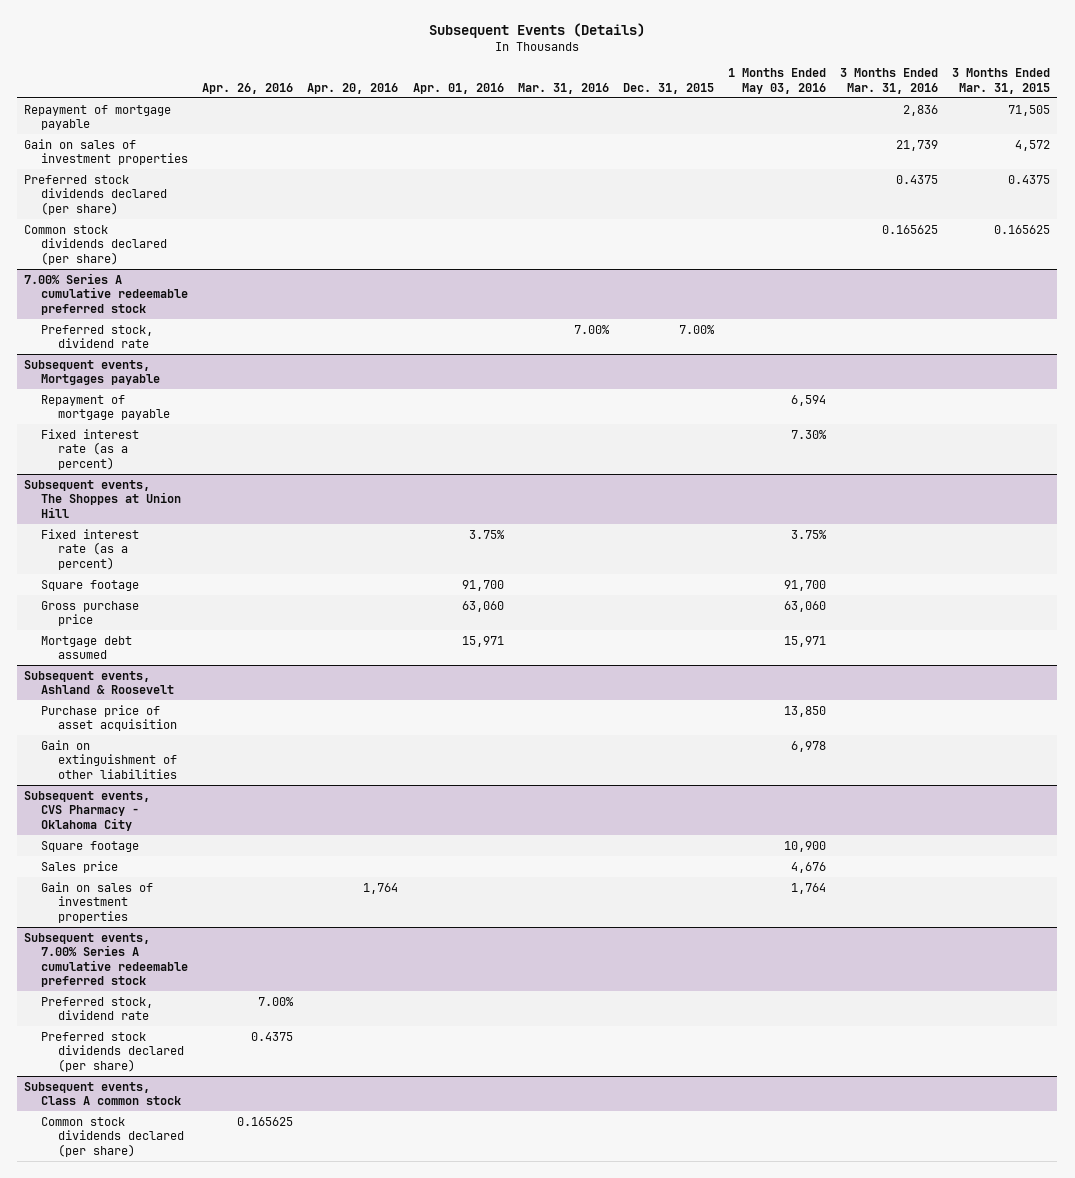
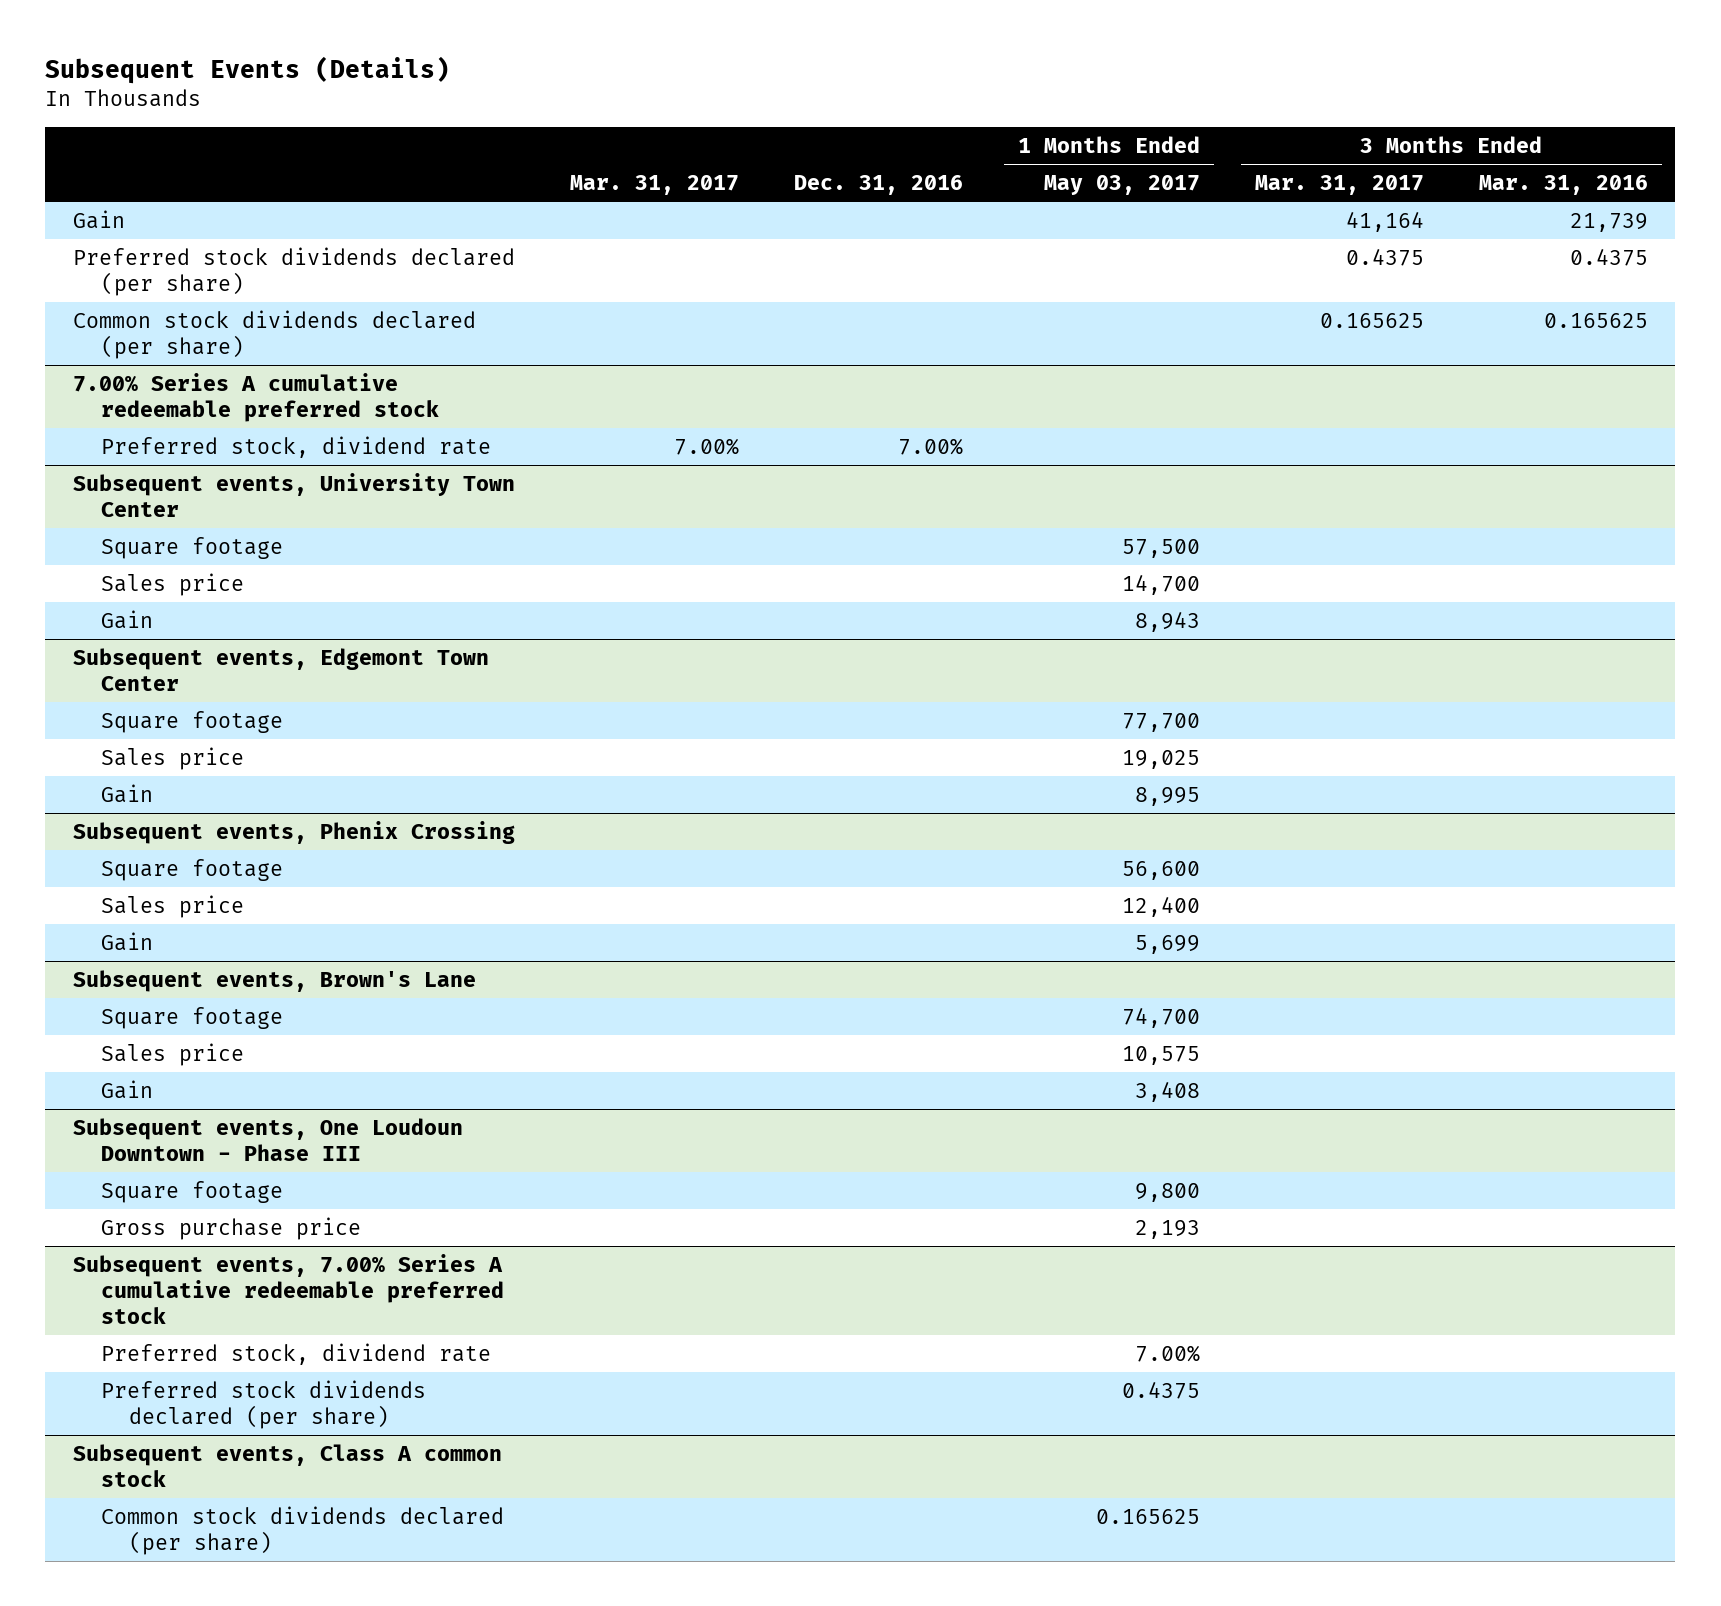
- | Apr. 26, 2016 | Apr. 20, 2016 | Apr. 01, 2016 | Mar. 31, 2016 | Dec. 31, 2015 | 1 Months Ended May 03, 2016 | 3 Months Ended Mar. 31, 2016 | 3 Months Ended Mar. 31, 2015
+ | Mar. 31, 2017 | Dec. 31, 2016 | 1 Months Ended May 03, 2017 | 3 Months Ended Mar. 31, 2017 | 3 Months Ended Mar. 31, 2016
- Repayment of mortgage payable | | | | | | | 2,836 | 71,505
- Gain on sales of investment properties | | | | | | | 21,739 | 4,572
+ Gain | | | | 41,164 | 21,739
- Subsequent events, Mortgages payable
- Repayment of mortgage payable | | | | | | 6,594 | |
- Fixed interest rate (as a percent) | | | | | | 7.30% | |
- Subsequent events, The Shoppes at Union Hill
- Fixed interest rate (as a percent) | | | 3.75% | | | 3.75% | |
- Square footage | | | 91,700 | | | 91,700 | |
- Gross purchase price | | | 63,060 | | | 63,060 | |
- Mortgage debt assumed | | | 15,971 | | | 15,971 | |
- Subsequent events, Ashland & Roosevelt
- Purchase price of asset acquisition | | | | | | 13,850 | |
- Gain on extinguishment of other liabilities | | | | | | 6,978 | |
- Subsequent events, CVS Pharmacy - Oklahoma City
- Square footage | | | | | | 10,900 | |
- Sales price | | | | | | 4,676 | |
- Gain on sales of investment properties | | 1,764 | | | | 1,764 | |
+ Subsequent events, University Town Center
+ Square footage | | | 57,500 | |
+ Sales price | | | 14,700 | |
+ Gain | | | 8,943 | |
+ Subsequent events, Edgemont Town Center
+ Square footage | | | 77,700 | |
+ Sales price | | | 19,025 | |
+ Gain | | | 8,995 | |
+ Subsequent events, Phenix Crossing
+ Square footage | | | 56,600 | |
+ Sales price | | | 12,400 | |
+ Gain | | | 5,699 | |
+ Subsequent events, Brown's Lane
+ Square footage | | | 74,700 | |
+ Sales price | | | 10,575 | |
+ Gain | | | 3,408 | |
+ Subsequent events, One Loudoun Downtown - Phase III
+ Square footage | | | 9,800 | |
+ Gross purchase price | | | 2,193 | |

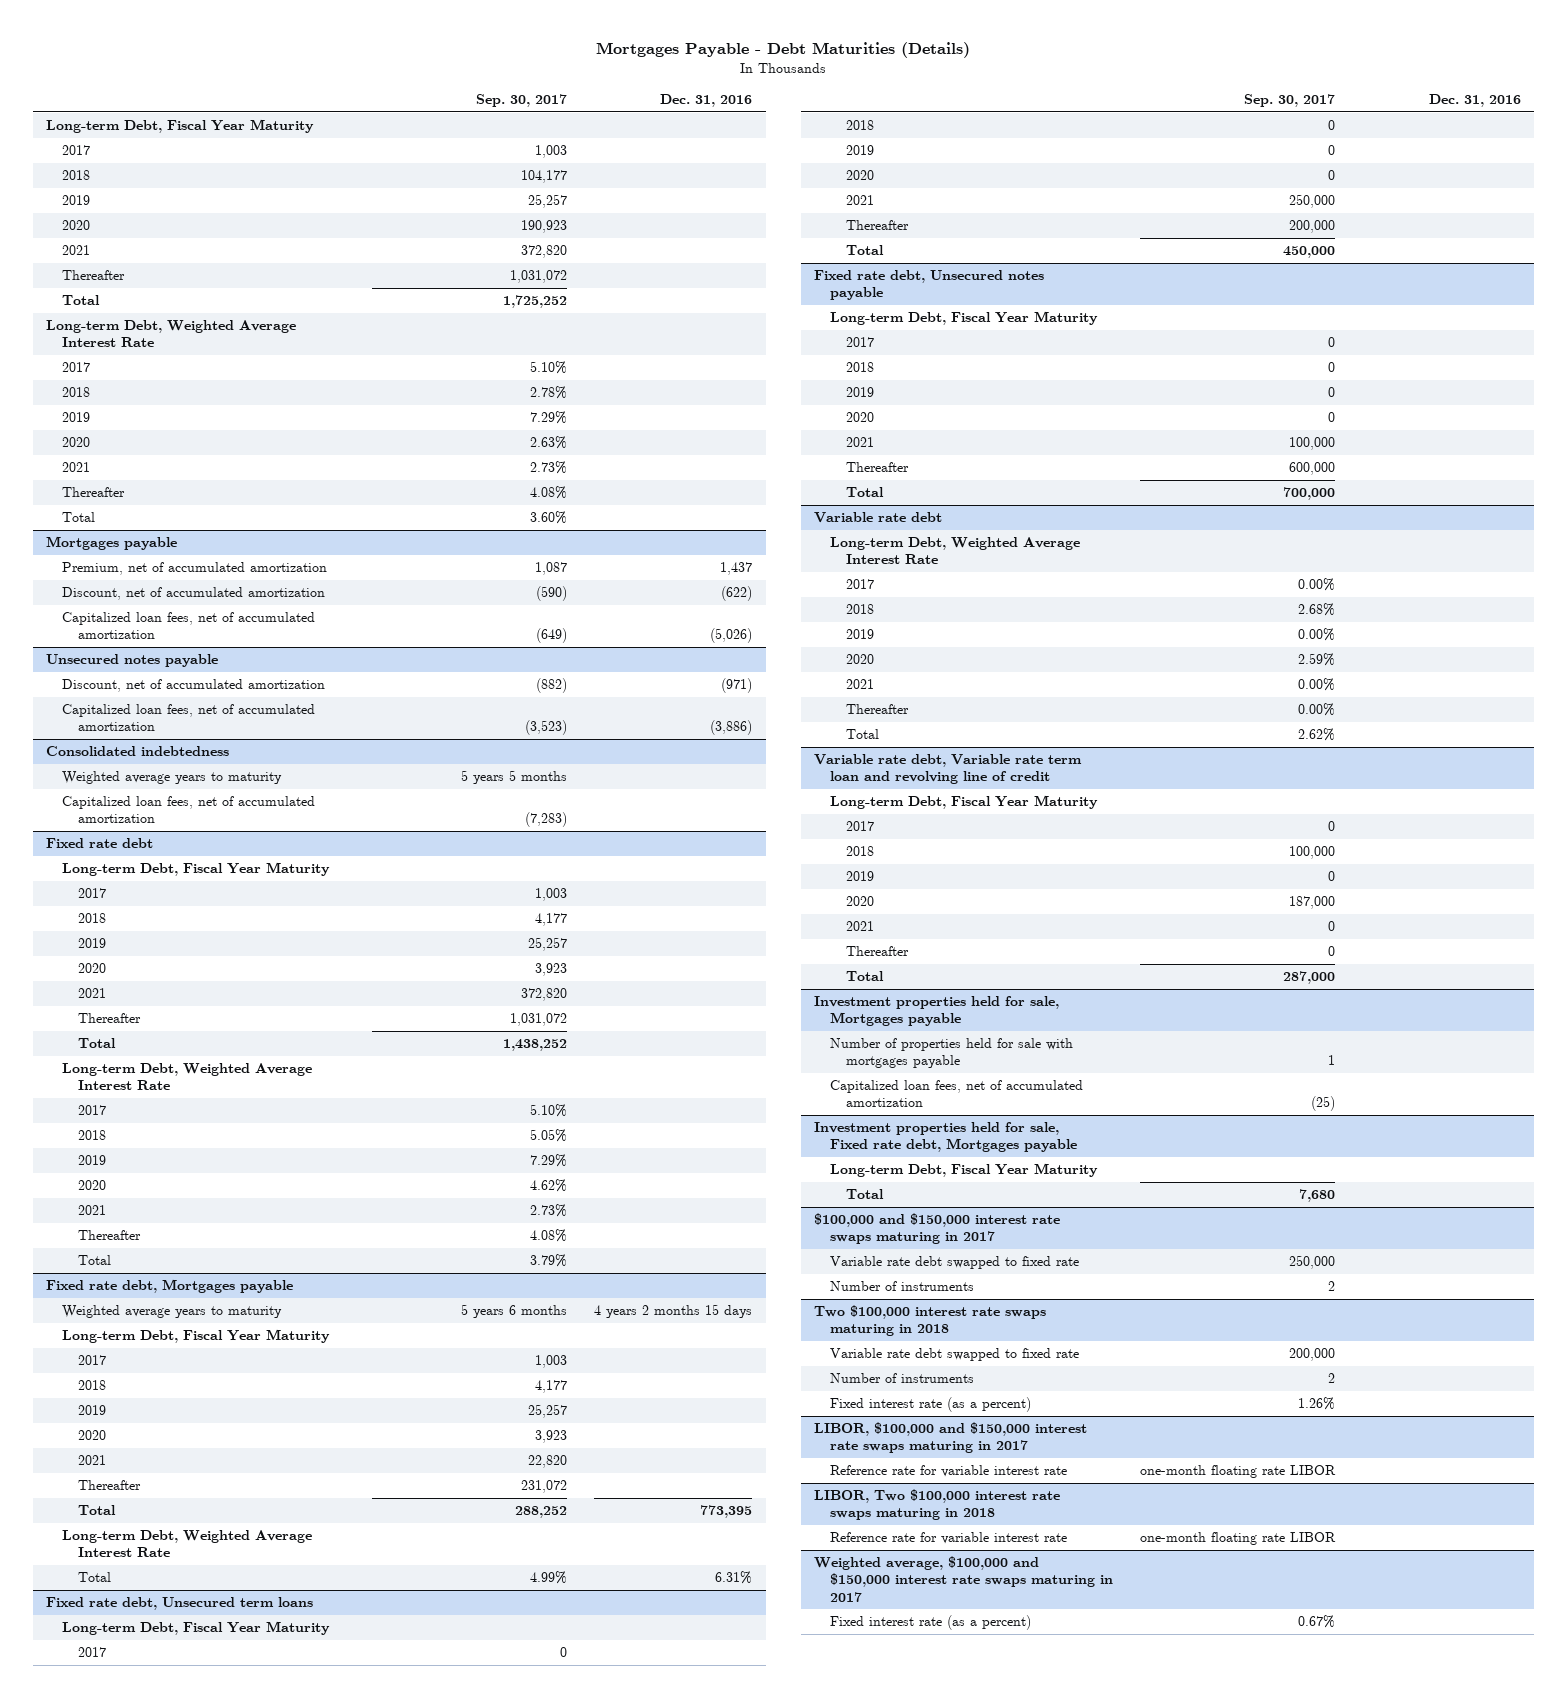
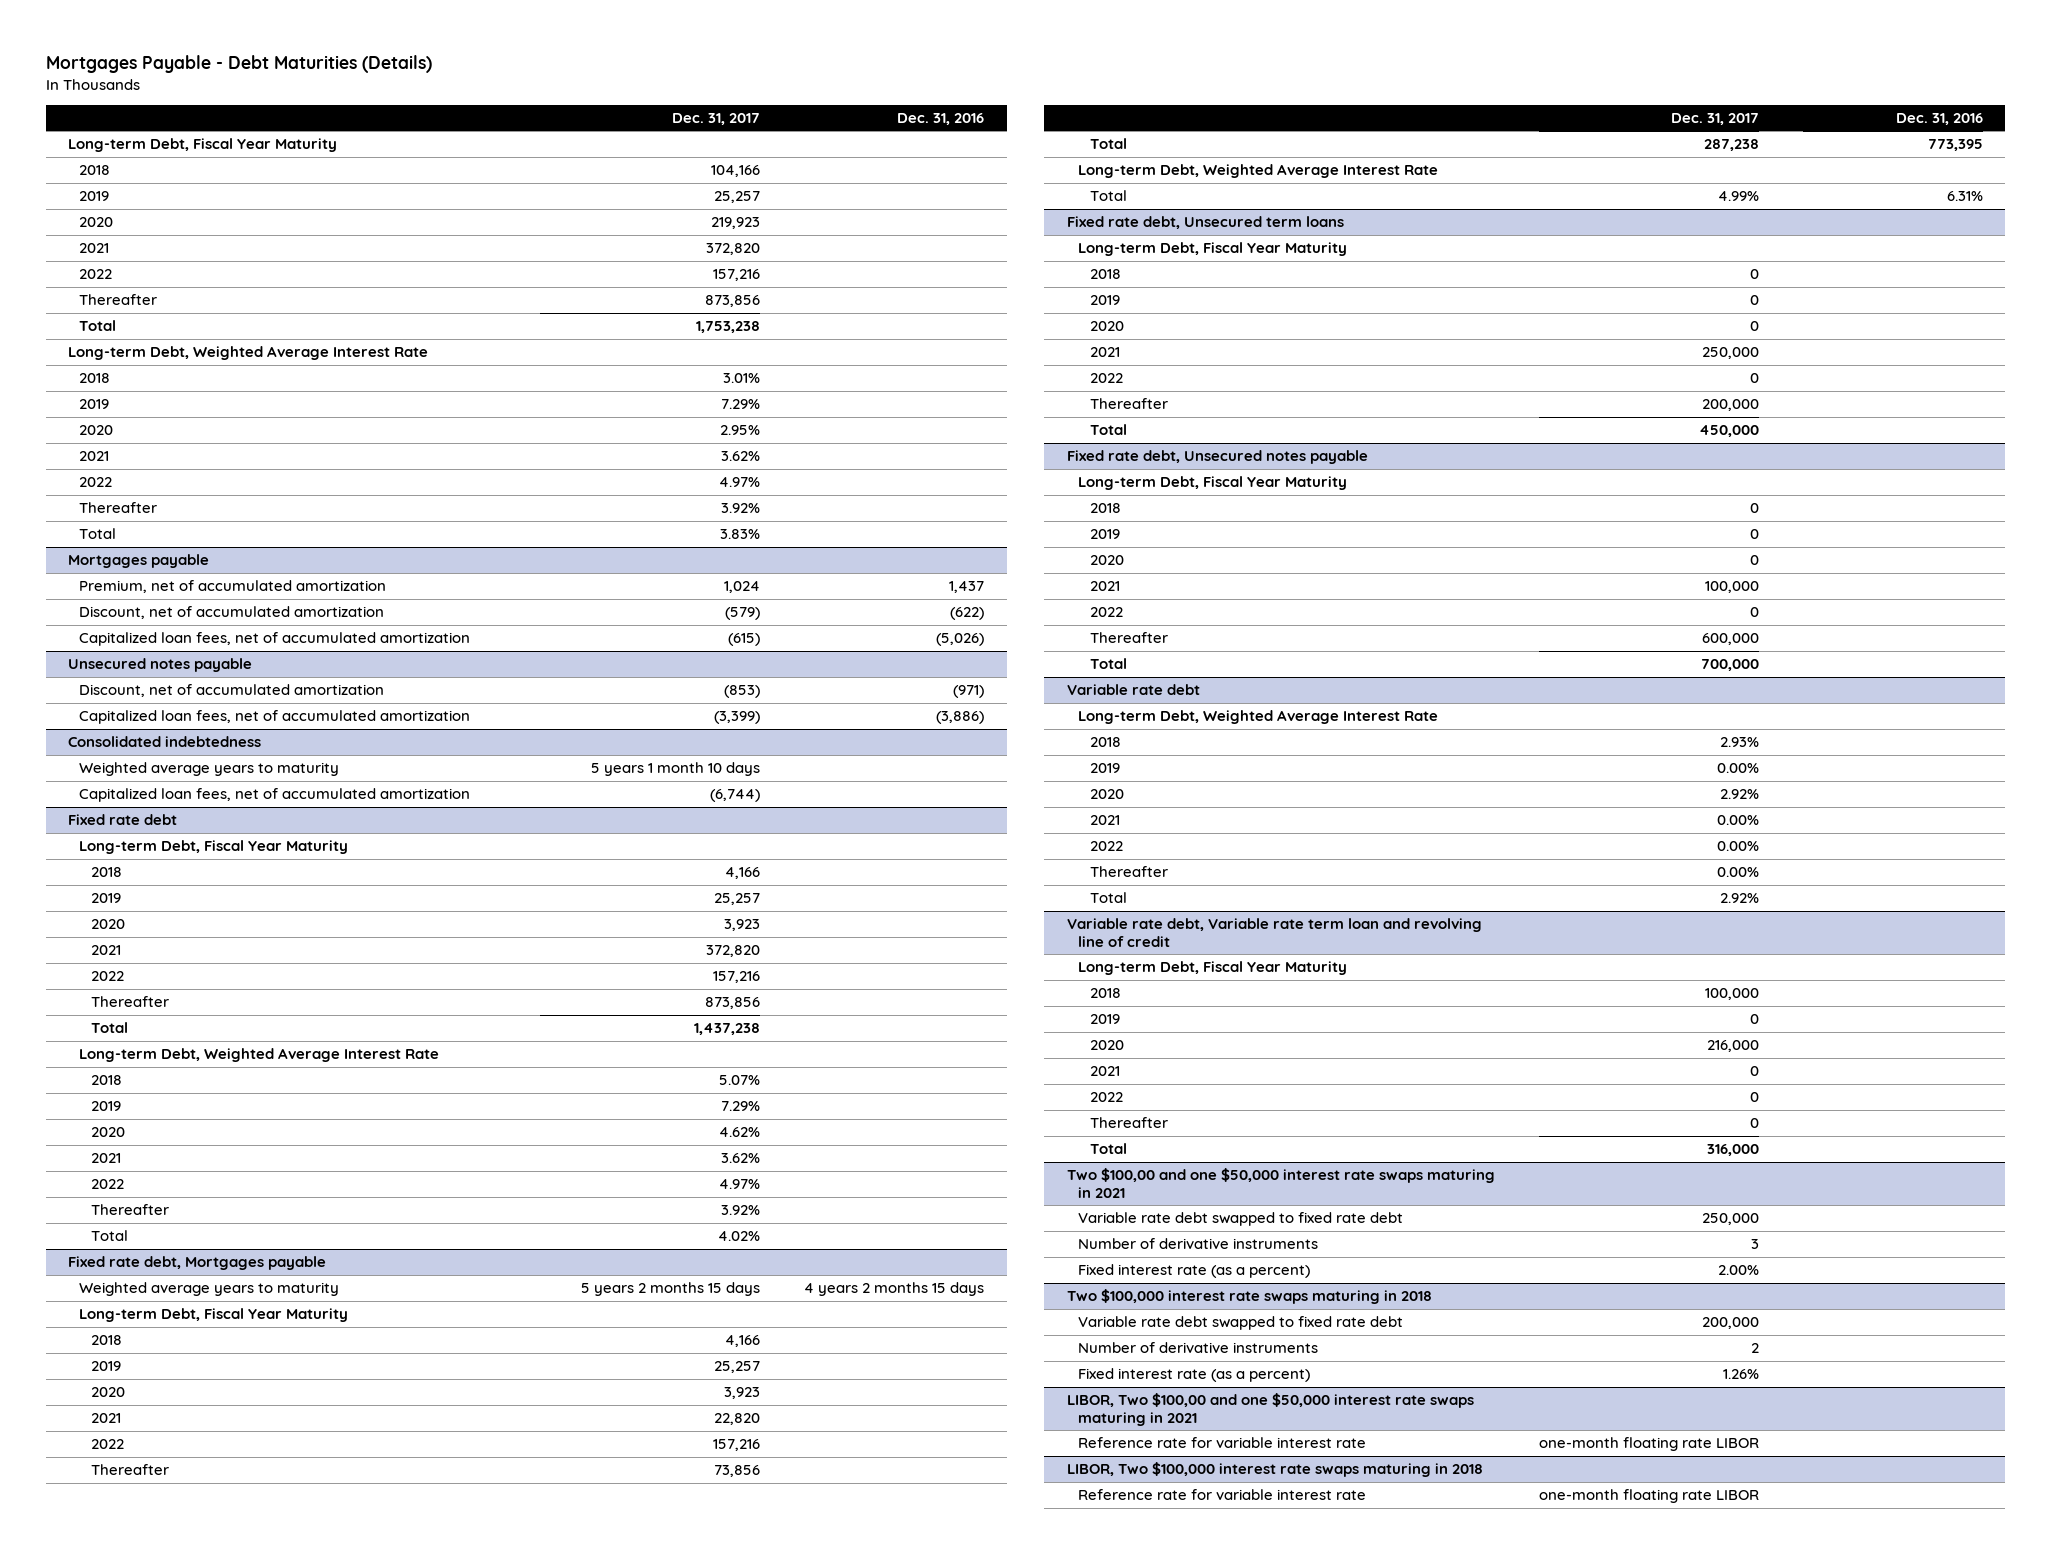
- | Sep. 30, 2017 | Dec. 31, 2016
+ | Dec. 31, 2017 | Dec. 31, 2016
- 2017 | 1,003 |
+ 2022 | 157,216 |
- 2017 | 5.10% |
+ 2022 | 4.97% |
@ Fixed rate debt
- 2017 | 1,003 |
+ 2022 | 157,216 |
- 2017 | 5.10% |
+ 2022 | 4.97% |
@ Fixed rate debt, Mortgages payable
- 2017 | 1,003 |
+ 2022 | 157,216 |
@ Fixed rate debt, Unsecured term loans
- 2017 | 0 |
+ 2022 | 0 |
@ Fixed rate debt, Unsecured notes payable
- 2017 | 0 |
+ 2022 | 0 |
@ Variable rate debt
- 2017 | 0.00% |
+ 2022 | 0.00% |
@ Variable rate debt, Variable rate term loan and revolving line of credit
- 2017 | 0 |
+ 2022 | 0 |
- Investment properties held for sale, Mortgages payable
- Number of properties held for sale with mortgages payable | 1 |
- Capitalized loan fees, net of accumulated amortization | (25) |
- Investment properties held for sale, Fixed rate debt, Mortgages payable
- Long-term Debt, Fiscal Year Maturity
- Total | 7,680 |
- $100,000 and $150,000 interest rate swaps maturing in 2017
- Variable rate debt swapped to fixed rate | 250,000 |
- Number of instruments | 2 |
+ Two $100,00 and one $50,000 interest rate swaps maturing in 2021
+ Variable rate debt swapped to fixed rate debt | 250,000 |
+ Number of derivative instruments | 3 |
+ Fixed interest rate (as a percent) | 2.00% |
@ Two $100,000 interest rate swaps maturing in 2018
- Variable rate debt swapped to fixed rate | 200,000 |
- Number of instruments | 2 |
+ Variable rate debt swapped to fixed rate debt | 200,000 |
+ Number of derivative instruments | 2 |
- LIBOR, $100,000 and $150,000 interest rate swaps maturing in 2017
+ LIBOR, Two $100,00 and one $50,000 interest rate swaps maturing in 2021
- Weighted average, $100,000 and $150,000 interest rate swaps maturing in 2017
- Fixed interest rate (as a percent) | 0.67% |

